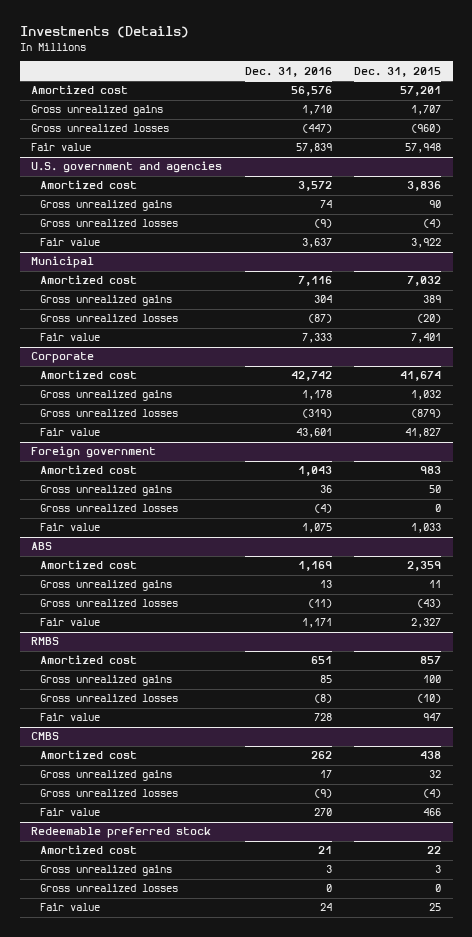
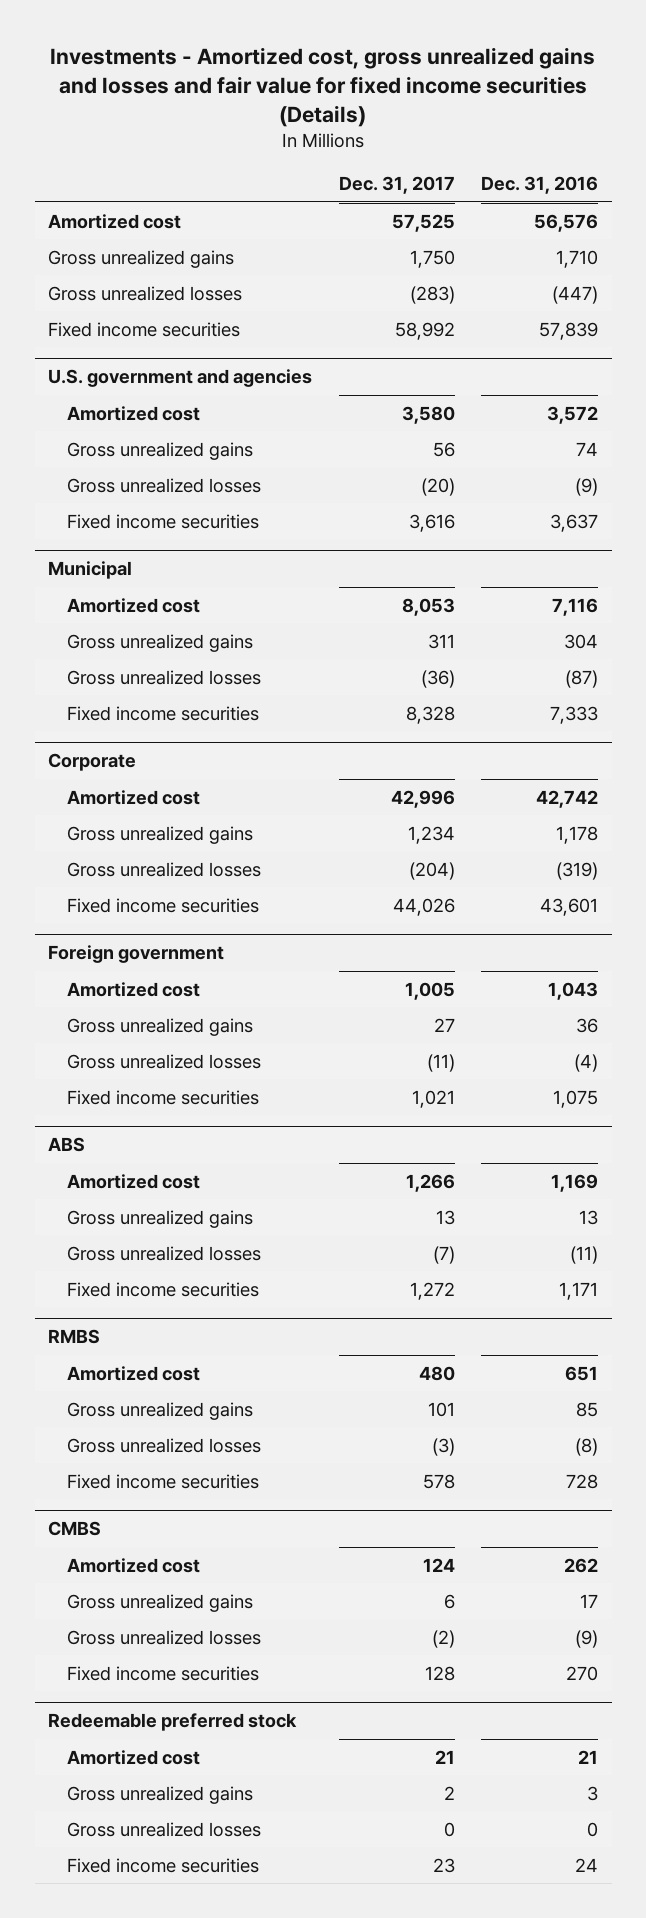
- Investments (Details)
+ Investments - Amortized cost, gross unrealized gains and losses and fair value for fixed income securities (Details)
- | Dec. 31, 2016 | Dec. 31, 2015
+ | Dec. 31, 2017 | Dec. 31, 2016
- Fair value | 57,839 | 57,948
+ Fixed income securities | 58,992 | 57,839
@ U.S. government and agencies
- Fair value | 3,637 | 3,922
+ Fixed income securities | 3,616 | 3,637
@ Municipal
- Fair value | 7,333 | 7,401
+ Fixed income securities | 8,328 | 7,333
@ Corporate
- Fair value | 43,601 | 41,827
+ Fixed income securities | 44,026 | 43,601
@ Foreign government
- Fair value | 1,075 | 1,033
+ Fixed income securities | 1,021 | 1,075
@ ABS
- Fair value | 1,171 | 2,327
+ Fixed income securities | 1,272 | 1,171
@ RMBS
- Fair value | 728 | 947
+ Fixed income securities | 578 | 728
@ CMBS
- Fair value | 270 | 466
+ Fixed income securities | 128 | 270
@ Redeemable preferred stock
- Fair value | 24 | 25
+ Fixed income securities | 23 | 24

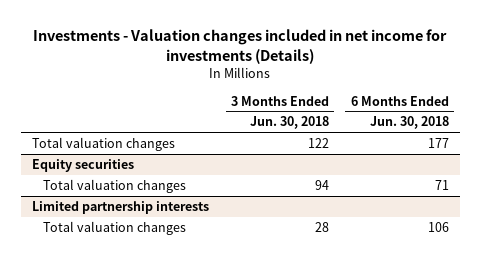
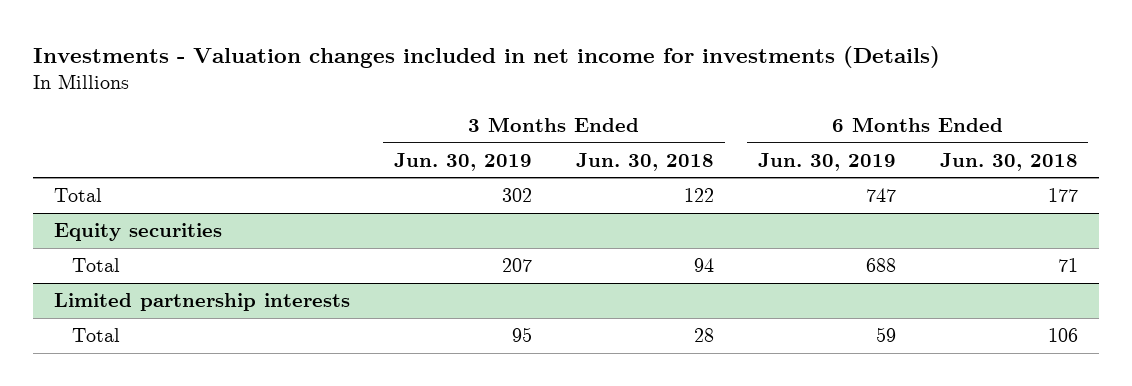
- | 3 Months Ended Jun. 30, 2018 | 6 Months Ended Jun. 30, 2018
+ | 3 Months Ended Jun. 30, 2019 | 3 Months Ended Jun. 30, 2018 | 6 Months Ended Jun. 30, 2019 | 6 Months Ended Jun. 30, 2018
- Total valuation changes | 122 | 177
+ Total | 302 | 122 | 747 | 177
@ Equity securities
- Total valuation changes | 94 | 71
+ Total | 207 | 94 | 688 | 71
@ Limited partnership interests
- Total valuation changes | 28 | 106
+ Total | 95 | 28 | 59 | 106

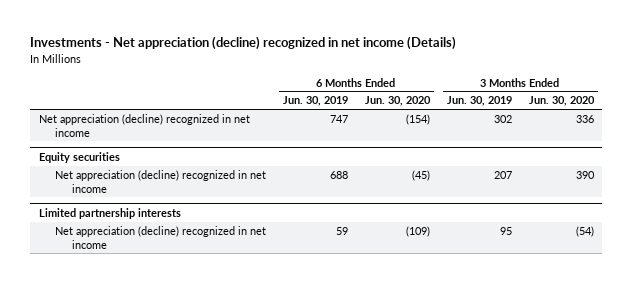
- Investments - Valuation changes included in net income for investments (Details)
+ Investments - Net appreciation (decline) recognized in net income (Details)
- | 3 Months Ended Jun. 30, 2019 | 3 Months Ended Jun. 30, 2018 | 6 Months Ended Jun. 30, 2019 | 6 Months Ended Jun. 30, 2018
+ | 6 Months Ended Jun. 30, 2019 | 6 Months Ended Jun. 30, 2020 | 3 Months Ended Jun. 30, 2019 | 3 Months Ended Jun. 30, 2020
- Total | 302 | 122 | 747 | 177
+ Net appreciation (decline) recognized in net income | 747 | (154) | 302 | 336
@ Equity securities
- Total | 207 | 94 | 688 | 71
+ Net appreciation (decline) recognized in net income | 688 | (45) | 207 | 390
@ Limited partnership interests
- Total | 95 | 28 | 59 | 106
+ Net appreciation (decline) recognized in net income | 59 | (109) | 95 | (54)

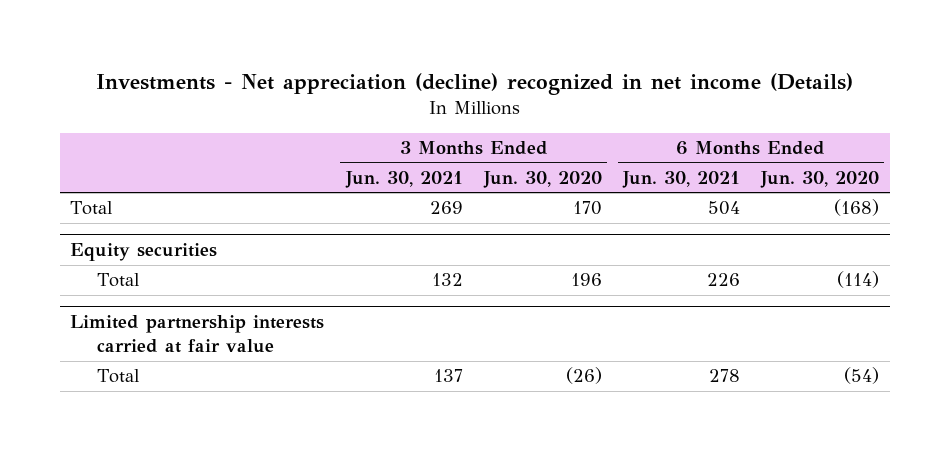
- | 6 Months Ended Jun. 30, 2019 | 6 Months Ended Jun. 30, 2020 | 3 Months Ended Jun. 30, 2019 | 3 Months Ended Jun. 30, 2020
+ | 3 Months Ended Jun. 30, 2021 | 3 Months Ended Jun. 30, 2020 | 6 Months Ended Jun. 30, 2021 | 6 Months Ended Jun. 30, 2020
- Net appreciation (decline) recognized in net income | 747 | (154) | 302 | 336
+ Total | 269 | 170 | 504 | (168)
@ Equity securities
- Net appreciation (decline) recognized in net income | 688 | (45) | 207 | 390
- Limited partnership interests
- Net appreciation (decline) recognized in net income | 59 | (109) | 95 | (54)
@ Equity securities
+ Total | 132 | 196 | 226 | (114)
+ Limited partnership interests carried at fair value
+ Total | 137 | (26) | 278 | (54)

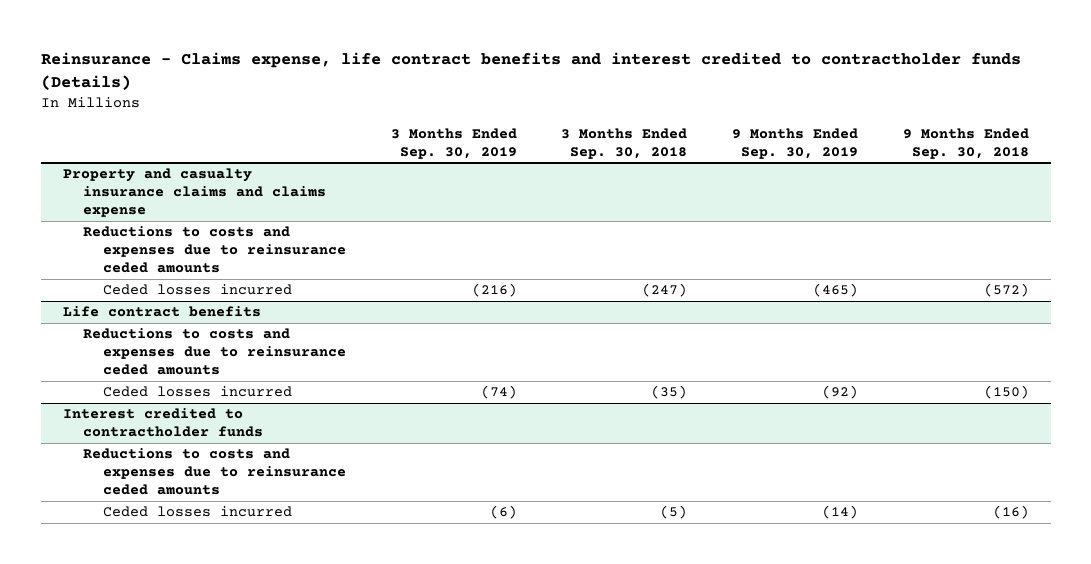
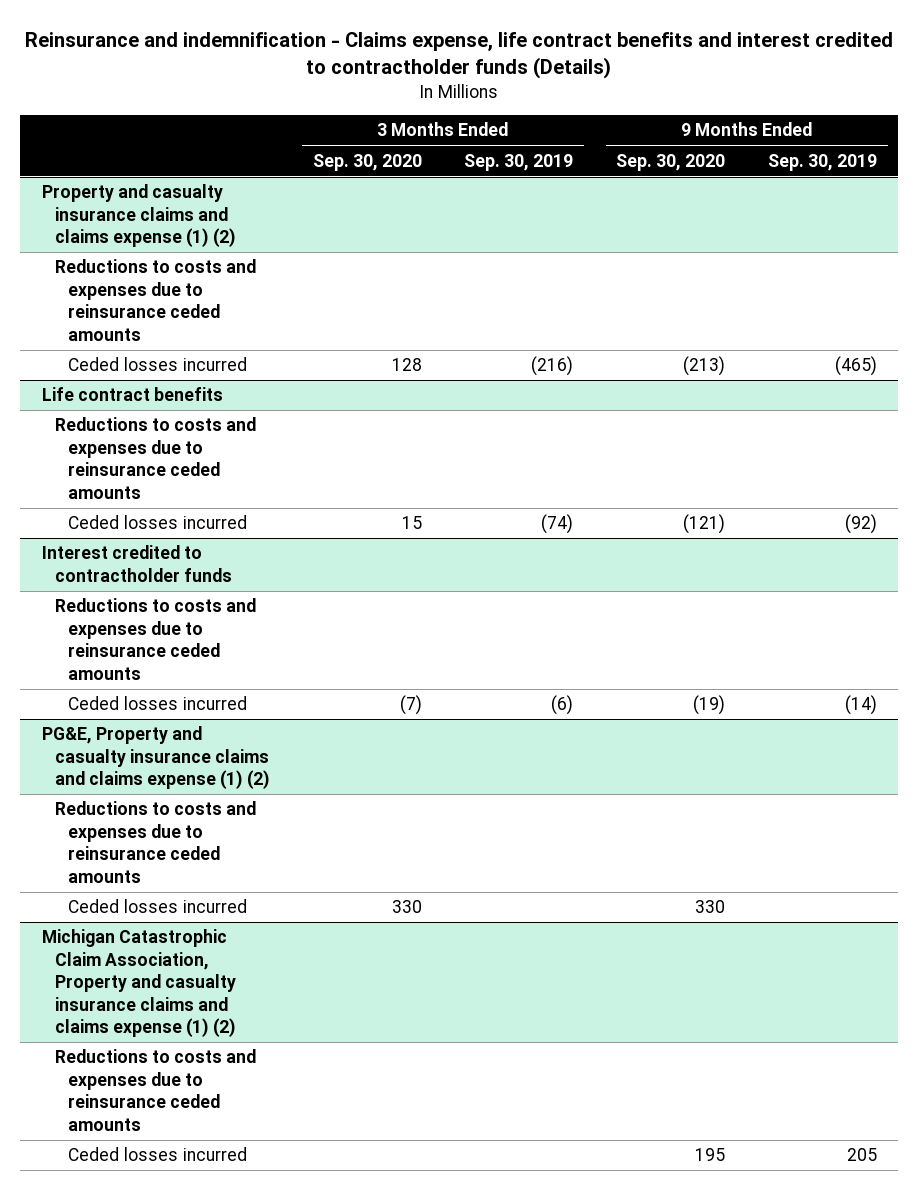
- Reinsurance - Claims expense, life contract benefits and interest credited to contractholder funds (Details)
+ Reinsurance and indemnification - Claims expense, life contract benefits and interest credited to contractholder funds (Details)
- | 3 Months Ended Sep. 30, 2019 | 3 Months Ended Sep. 30, 2018 | 9 Months Ended Sep. 30, 2019 | 9 Months Ended Sep. 30, 2018
+ | 3 Months Ended Sep. 30, 2020 | 3 Months Ended Sep. 30, 2019 | 9 Months Ended Sep. 30, 2020 | 9 Months Ended Sep. 30, 2019
- Property and casualty insurance claims and claims expense
+ Property and casualty insurance claims and claims expense (1) (2)
+ PG&E, Property and casualty insurance claims and claims expense (1) (2)
+ Reductions to costs and expenses due to reinsurance ceded amounts
+ Ceded losses incurred | 330 | | 330 |
+ Michigan Catastrophic Claim Association, Property and casualty insurance claims and claims expense (1) (2)
+ Reductions to costs and expenses due to reinsurance ceded amounts
+ Ceded losses incurred | | | 195 | 205

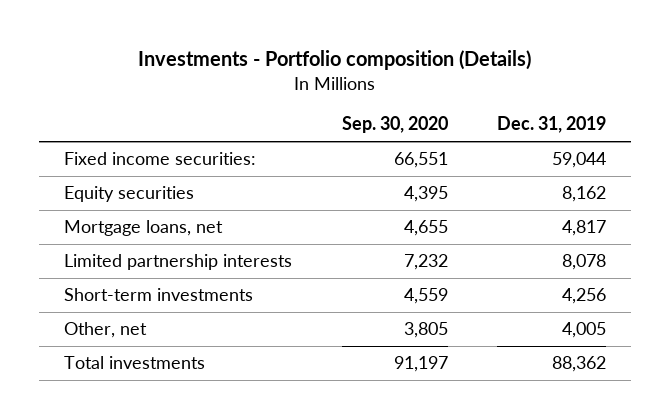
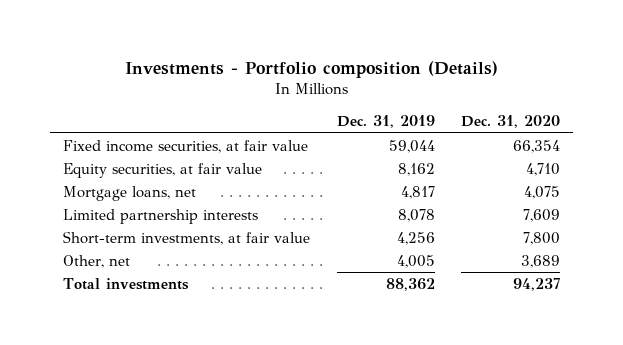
- | Sep. 30, 2020 | Dec. 31, 2019
+ | Dec. 31, 2019 | Dec. 31, 2020
- Fixed income securities: | 66,551 | 59,044
- Equity securities | 4,395 | 8,162
+ Fixed income securities, at fair value | 59,044 | 66,354
+ Equity securities, at fair value | 8,162 | 4,710
- Short-term investments | 4,559 | 4,256
+ Short-term investments, at fair value | 4,256 | 7,800

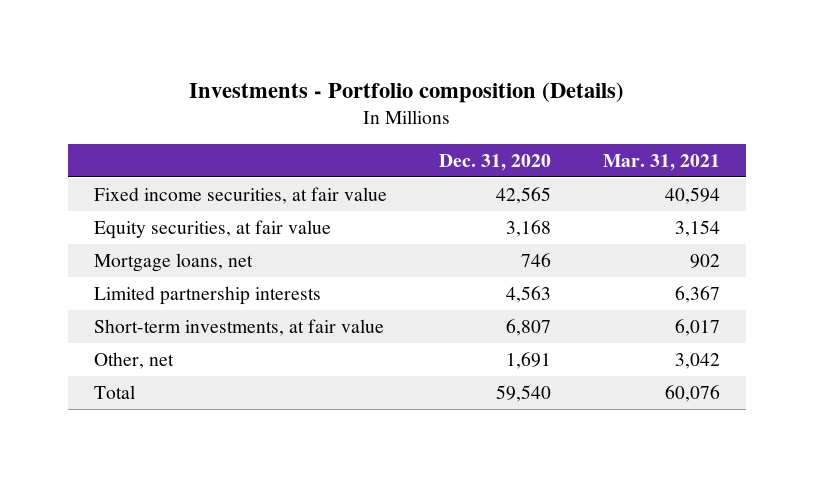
- | Dec. 31, 2019 | Dec. 31, 2020
+ | Dec. 31, 2020 | Mar. 31, 2021
- Fixed income securities, at fair value | 59,044 | 66,354
- Equity securities, at fair value | 8,162 | 4,710
- Mortgage loans, net | 4,817 | 4,075
- Limited partnership interests | 8,078 | 7,609
- Short-term investments, at fair value | 4,256 | 7,800
- Other, net | 4,005 | 3,689
- Total investments | 88,362 | 94,237
+ Fixed income securities, at fair value | 42,565 | 40,594
+ Equity securities, at fair value | 3,168 | 3,154
+ Mortgage loans, net | 746 | 902
+ Limited partnership interests | 4,563 | 6,367
+ Short-term investments, at fair value | 6,807 | 6,017
+ Other, net | 1,691 | 3,042
+ Total | 59,540 | 60,076

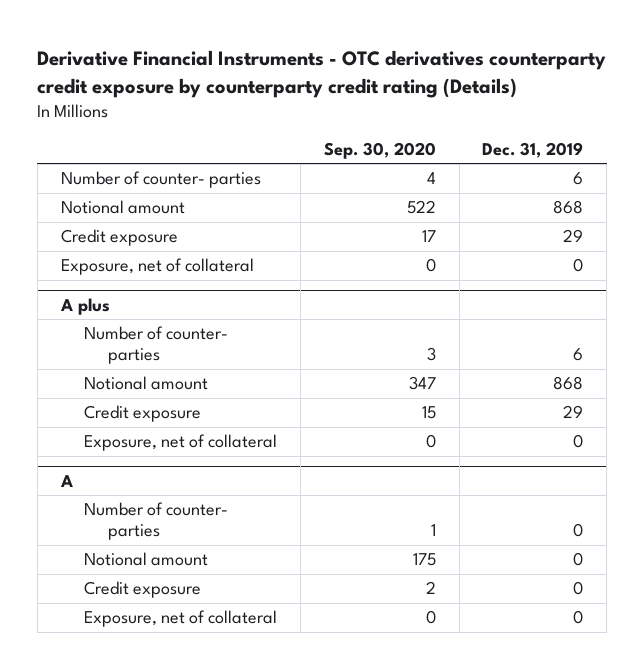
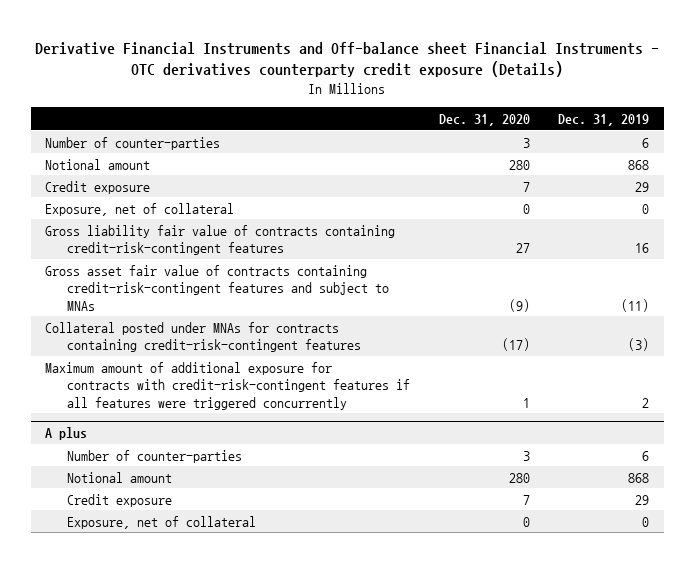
- Derivative Financial Instruments - OTC derivatives counterparty credit exposure by counterparty credit rating (Details)
+ Derivative Financial Instruments and Off-balance sheet Financial Instruments - OTC derivatives counterparty credit exposure (Details)
- | Sep. 30, 2020 | Dec. 31, 2019
+ | Dec. 31, 2020 | Dec. 31, 2019
- Number of counter- parties | 4 | 6
+ Number of counter-parties | 3 | 6
+ Gross liability fair value of contracts containing credit-risk-contingent features | 27 | 16
+ Gross asset fair value of contracts containing credit-risk-contingent features and subject to MNAs | (9) | (11)
+ Collateral posted under MNAs for contracts containing credit-risk-contingent features | (17) | (3)
+ Maximum amount of additional exposure for contracts with credit-risk-contingent features if all features were triggered concurrently | 1 | 2
@ A plus
- Number of counter- parties | 3 | 6
+ Number of counter-parties | 3 | 6
- A
- Number of counter- parties | 1 | 0
- Notional amount | 175 | 0
- Credit exposure | 2 | 0
- Exposure, net of collateral | 0 | 0

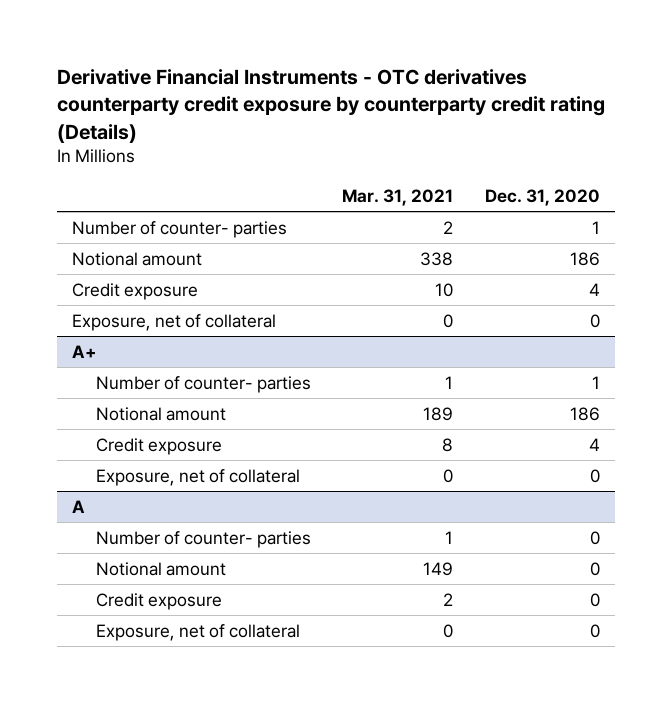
- Derivative Financial Instruments and Off-balance sheet Financial Instruments - OTC derivatives counterparty credit exposure (Details)
+ Derivative Financial Instruments - OTC derivatives counterparty credit exposure by counterparty credit rating (Details)
- | Dec. 31, 2020 | Dec. 31, 2019
+ | Mar. 31, 2021 | Dec. 31, 2020
- Number of counter-parties | 3 | 6
- Notional amount | 280 | 868
- Credit exposure | 7 | 29
+ Number of counter- parties | 2 | 1
+ Notional amount | 338 | 186
+ Credit exposure | 10 | 4
- Gross liability fair value of contracts containing credit-risk-contingent features | 27 | 16
- Gross asset fair value of contracts containing credit-risk-contingent features and subject to MNAs | (9) | (11)
- Collateral posted under MNAs for contracts containing credit-risk-contingent features | (17) | (3)
- Maximum amount of additional exposure for contracts with credit-risk-contingent features if all features were triggered concurrently | 1 | 2
- A plus
- Number of counter-parties | 3 | 6
- Notional amount | 280 | 868
- Credit exposure | 7 | 29
+ A+
+ Number of counter- parties | 1 | 1
+ Notional amount | 189 | 186
+ Credit exposure | 8 | 4
+ A
+ Number of counter- parties | 1 | 0
+ Notional amount | 149 | 0
+ Credit exposure | 2 | 0
+ Exposure, net of collateral | 0 | 0

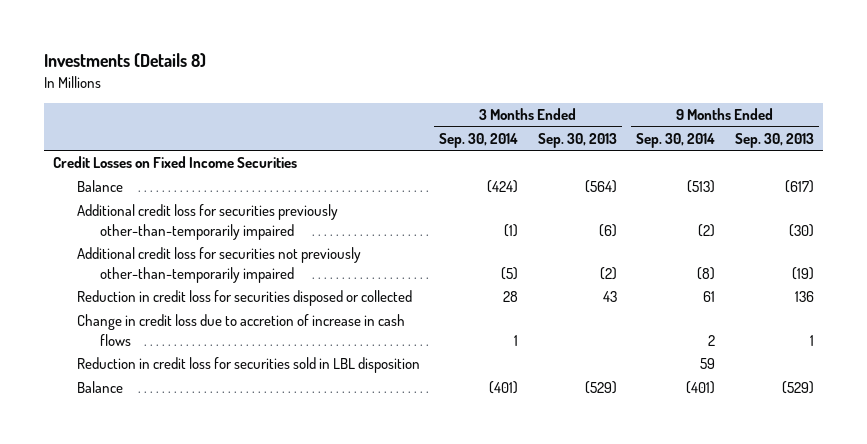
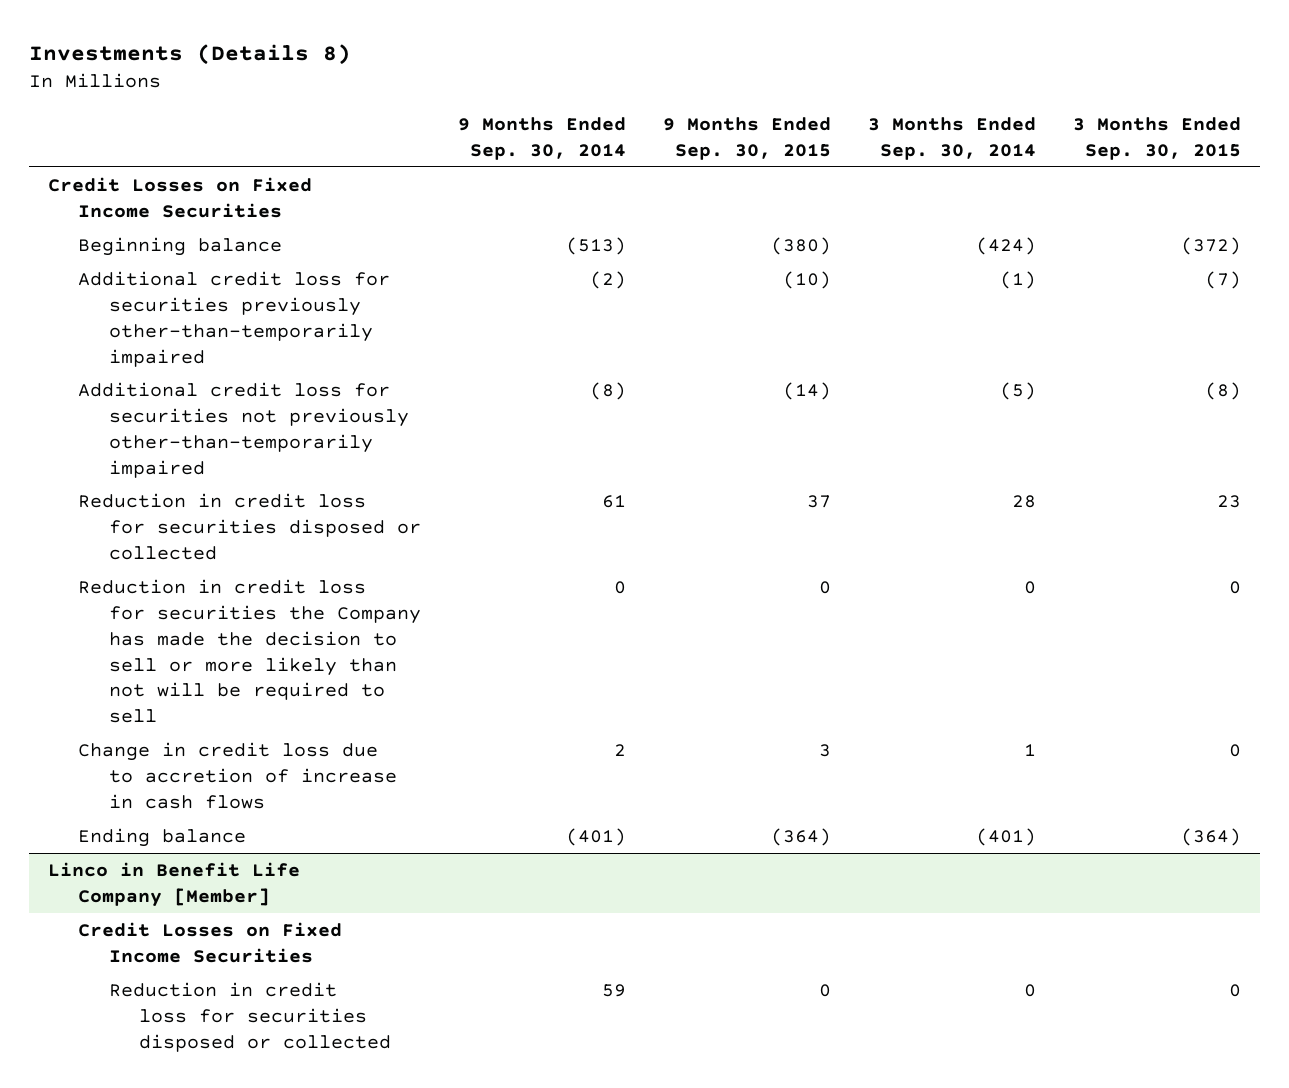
- | 3 Months Ended Sep. 30, 2014 | 3 Months Ended Sep. 30, 2013 | 9 Months Ended Sep. 30, 2014 | 9 Months Ended Sep. 30, 2013
+ | 9 Months Ended Sep. 30, 2014 | 9 Months Ended Sep. 30, 2015 | 3 Months Ended Sep. 30, 2014 | 3 Months Ended Sep. 30, 2015
- Balance | (424) | (564) | (513) | (617)
+ Beginning balance | (513) | (380) | (424) | (372)
+ Reduction in credit loss for securities the Company has made the decision to sell or more likely than not will be required to sell | 0 | 0 | 0 | 0
- Reduction in credit loss for securities sold in LBL disposition | | | 59 |
- Balance | (401) | (529) | (401) | (529)
+ Ending balance | (401) | (364) | (401) | (364)
+ Linco in Benefit Life Company [Member]
+ Credit Losses on Fixed Income Securities
+ Reduction in credit loss for securities disposed or collected | 59 | 0 | 0 | 0

